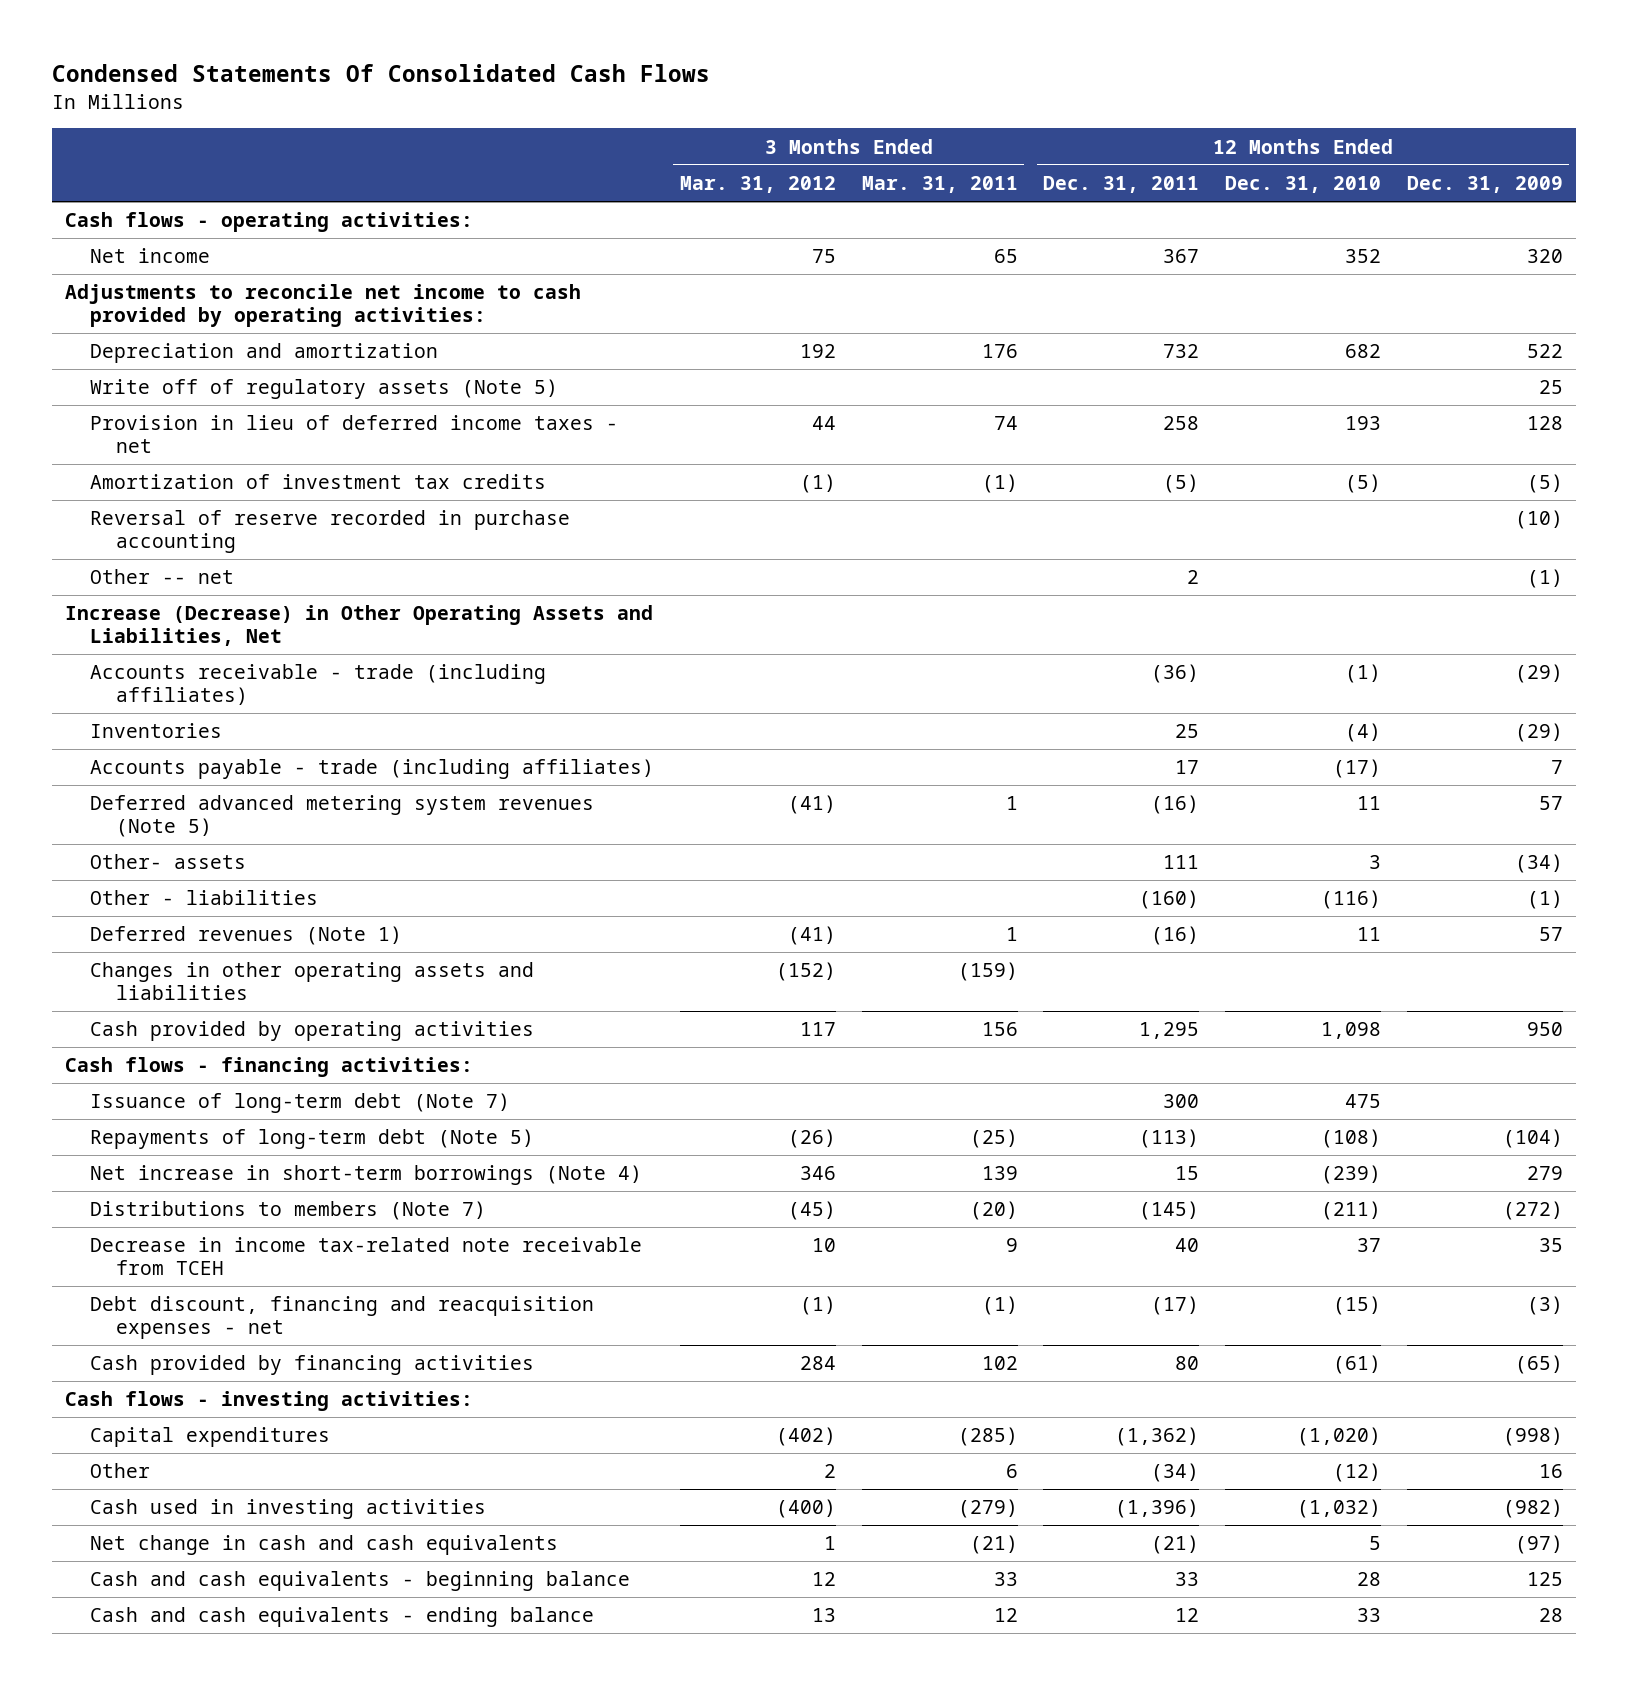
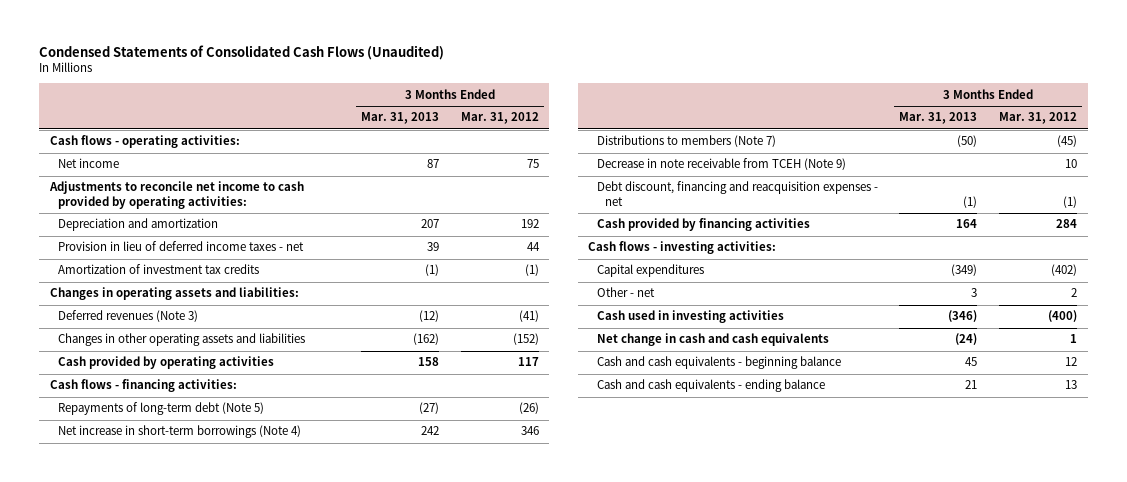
- Condensed Statements Of Consolidated Cash Flows
+ Condensed Statements of Consolidated Cash Flows (Unaudited)
- | 3 Months Ended Mar. 31, 2012 | 3 Months Ended Mar. 31, 2011 | 12 Months Ended Dec. 31, 2011 | 12 Months Ended Dec. 31, 2010 | 12 Months Ended Dec. 31, 2009
+ | 3 Months Ended Mar. 31, 2013 | 3 Months Ended Mar. 31, 2012
- Write off of regulatory assets (Note 5) | | | | | 25
- Reversal of reserve recorded in purchase accounting | | | | | (10)
- Other -- net | | | 2 | | (1)
- Increase (Decrease) in Other Operating Assets and Liabilities, Net
- Accounts receivable - trade (including affiliates) | | | (36) | (1) | (29)
- Inventories | | | 25 | (4) | (29)
- Accounts payable - trade (including affiliates) | | | 17 | (17) | 7
- Deferred advanced metering system revenues (Note 5) | (41) | 1 | (16) | 11 | 57
- Other- assets | | | 111 | 3 | (34)
- Other - liabilities | | | (160) | (116) | (1)
- Deferred revenues (Note 1) | (41) | 1 | (16) | 11 | 57
+ Changes in operating assets and liabilities:
+ Deferred revenues (Note 3) | (12) | (41)
- Issuance of long-term debt (Note 7) | | | 300 | 475 |
- Decrease in income tax-related note receivable from TCEH | 10 | 9 | 40 | 37 | 35
+ Decrease in note receivable from TCEH (Note 9) | | 10
- Other | 2 | 6 | (34) | (12) | 16
+ Other - net | 3 | 2

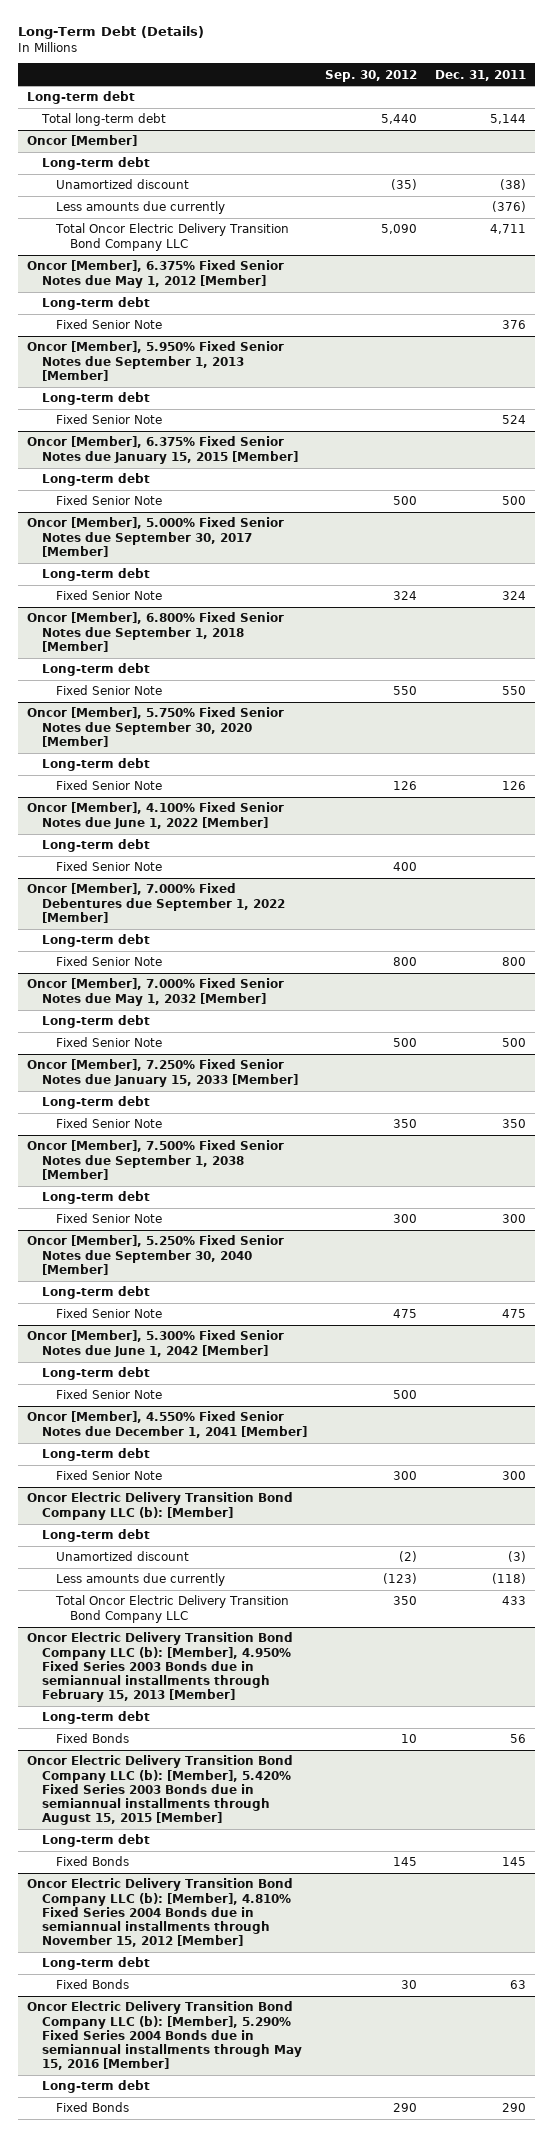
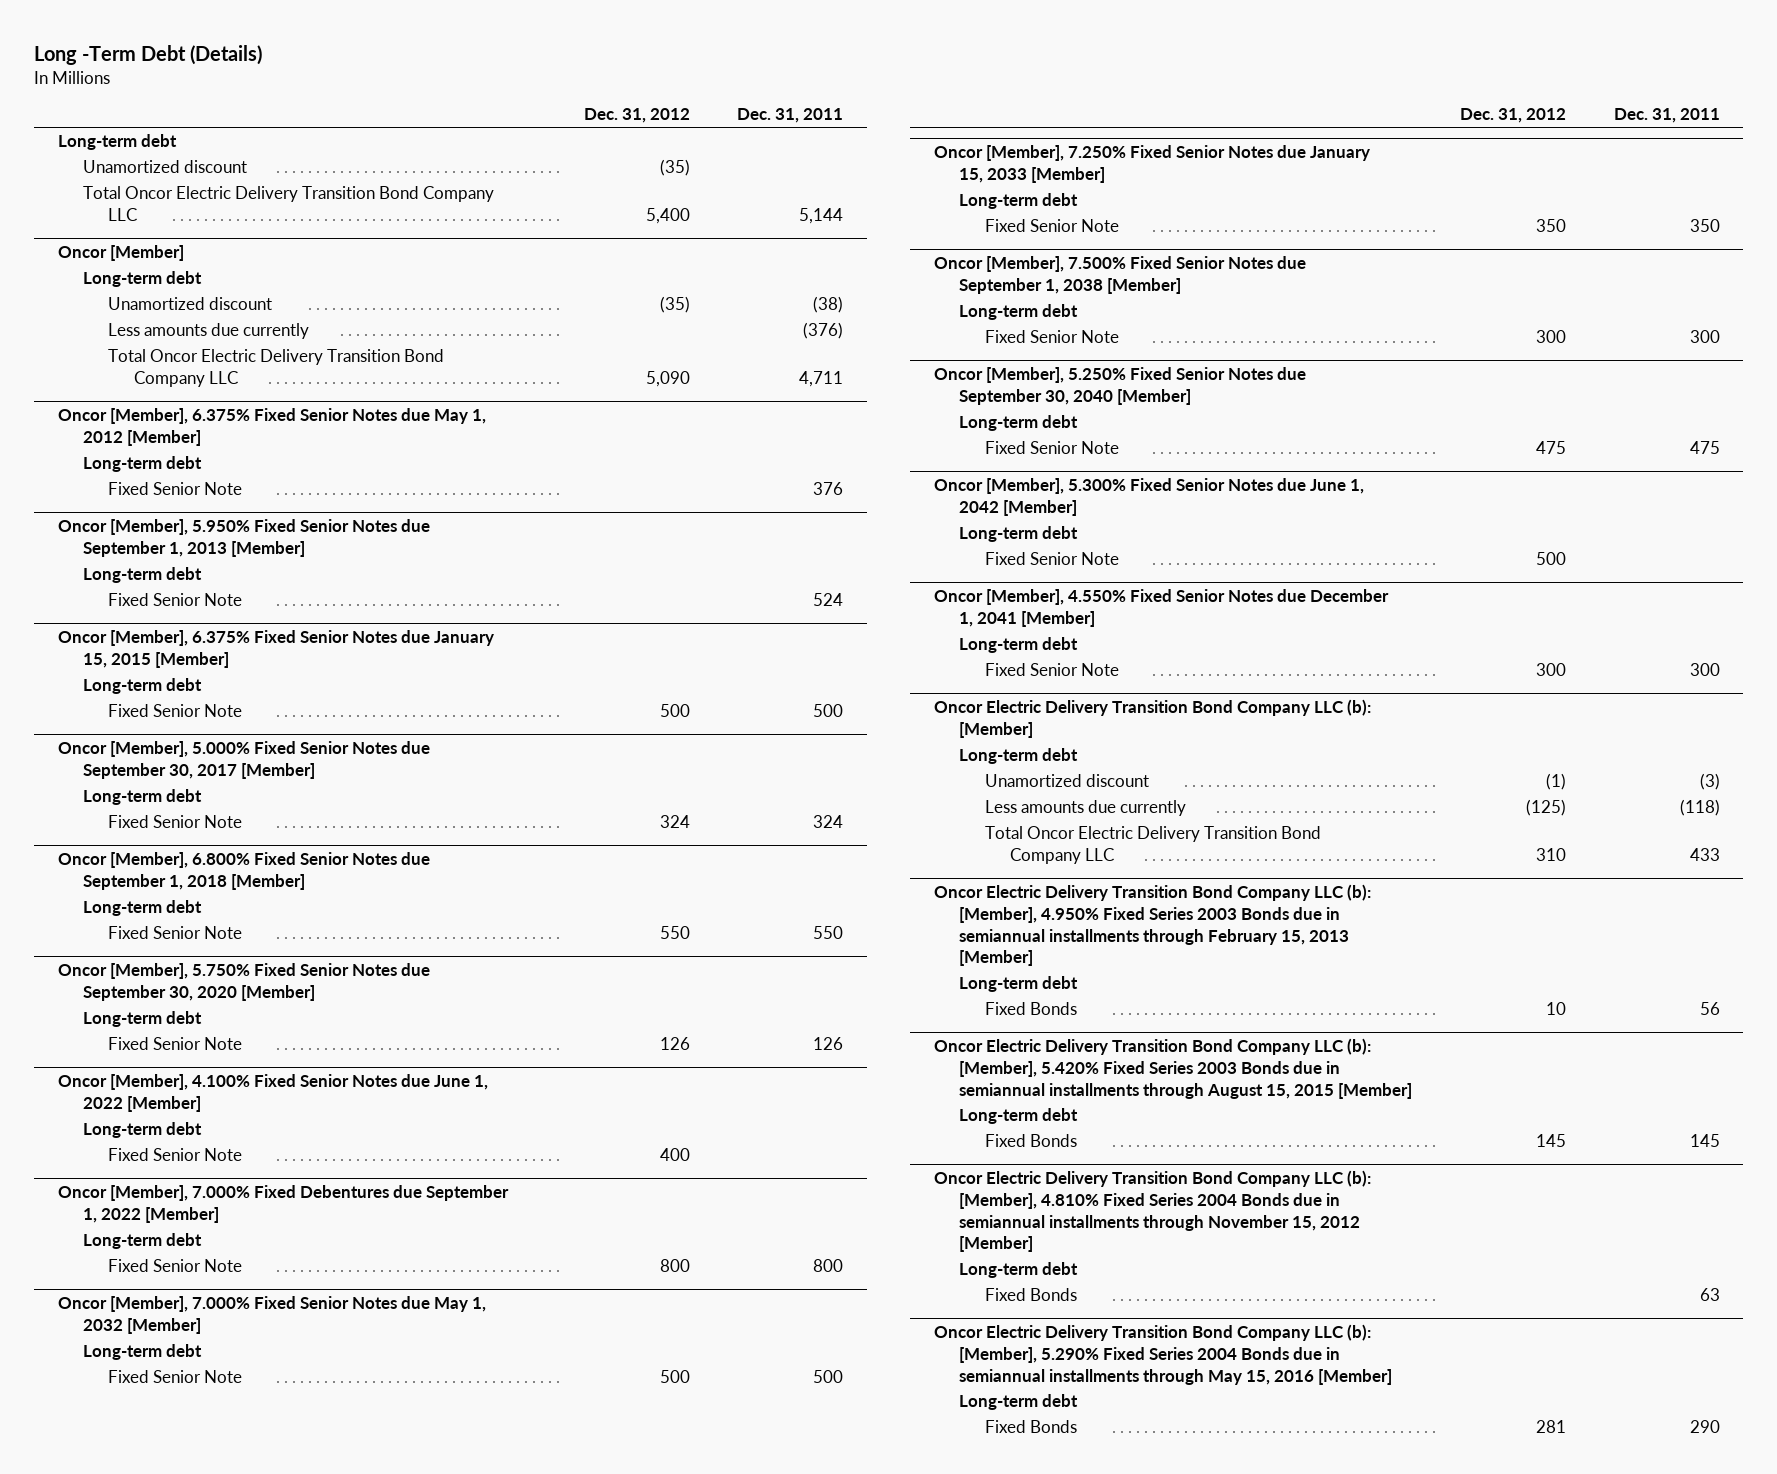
- Long-Term Debt (Details)
+ Long -Term Debt (Details)
- | Sep. 30, 2012 | Dec. 31, 2011
+ | Dec. 31, 2012 | Dec. 31, 2011
- Total long-term debt | 5,440 | 5,144
+ Unamortized discount | (35) |
+ Total Oncor Electric Delivery Transition Bond Company LLC | 5,400 | 5,144

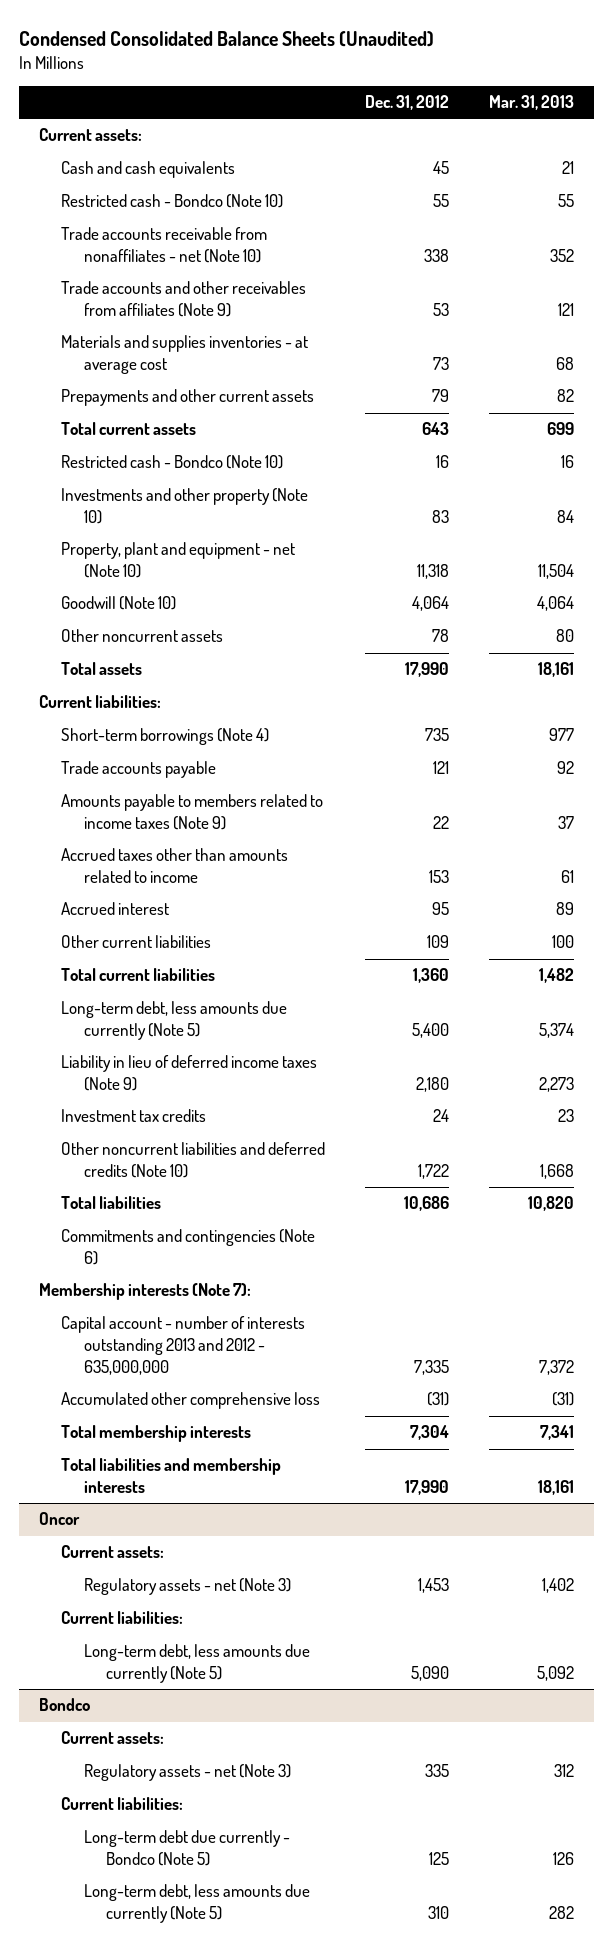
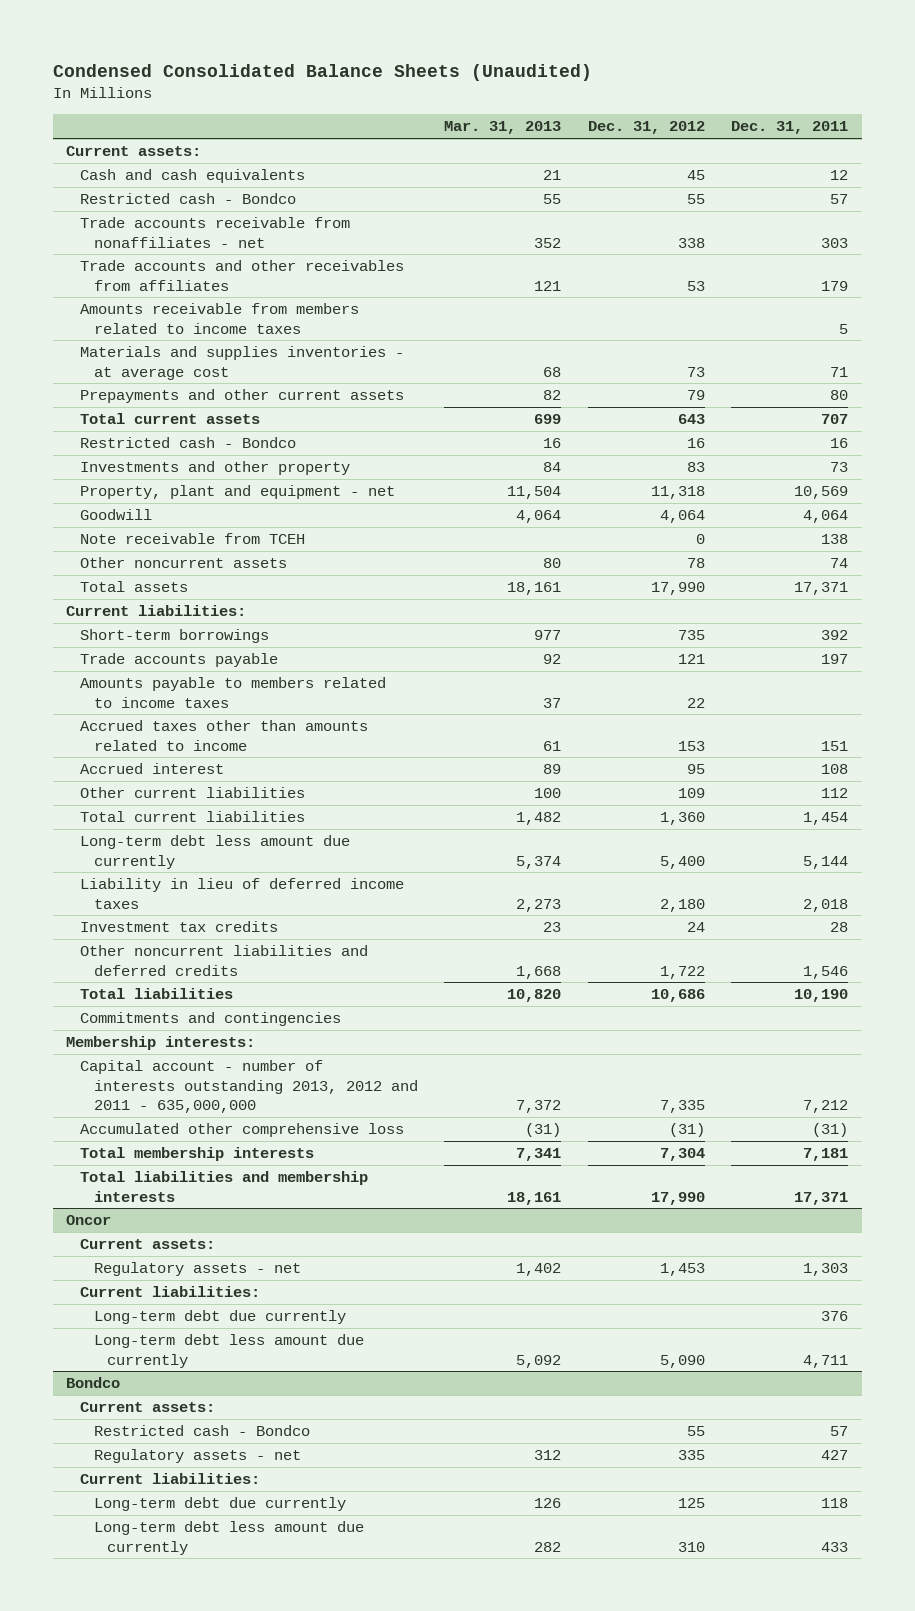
- | Dec. 31, 2012 | Mar. 31, 2013
+ | Mar. 31, 2013 | Dec. 31, 2012 | Dec. 31, 2011
- Restricted cash - Bondco (Note 10) | 55 | 55
- Trade accounts receivable from nonaffiliates - net (Note 10) | 338 | 352
- Trade accounts and other receivables from affiliates (Note 9) | 53 | 121
+ Restricted cash - Bondco | 55 | 55 | 57
+ Trade accounts receivable from nonaffiliates - net | 352 | 338 | 303
+ Trade accounts and other receivables from affiliates | 121 | 53 | 179
+ Amounts receivable from members related to income taxes | | | 5
- Restricted cash - Bondco (Note 10) | 16 | 16
- Investments and other property (Note 10) | 83 | 84
- Property, plant and equipment - net (Note 10) | 11,318 | 11,504
- Goodwill (Note 10) | 4,064 | 4,064
+ Restricted cash - Bondco | 16 | 16 | 16
+ Investments and other property | 84 | 83 | 73
+ Property, plant and equipment - net | 11,504 | 11,318 | 10,569
+ Goodwill | 4,064 | 4,064 | 4,064
+ Note receivable from TCEH | | 0 | 138
- Short-term borrowings (Note 4) | 735 | 977
+ Short-term borrowings | 977 | 735 | 392
- Amounts payable to members related to income taxes (Note 9) | 22 | 37
+ Amounts payable to members related to income taxes | 37 | 22 |
- Long-term debt, less amounts due currently (Note 5) | 5,400 | 5,374
- Liability in lieu of deferred income taxes (Note 9) | 2,180 | 2,273
+ Long-term debt less amount due currently | 5,374 | 5,400 | 5,144
+ Liability in lieu of deferred income taxes | 2,273 | 2,180 | 2,018
- Other noncurrent liabilities and deferred credits (Note 10) | 1,722 | 1,668
+ Other noncurrent liabilities and deferred credits | 1,668 | 1,722 | 1,546
- Commitments and contingencies (Note 6)
- Membership interests (Note 7):
- Capital account - number of interests outstanding 2013 and 2012 - 635,000,000 | 7,335 | 7,372
+ Commitments and contingencies
+ Membership interests:
+ Capital account - number of interests outstanding 2013, 2012 and 2011 - 635,000,000 | 7,372 | 7,335 | 7,212
@ Oncor
- Regulatory assets - net (Note 3) | 1,453 | 1,402
+ Regulatory assets - net | 1,402 | 1,453 | 1,303
- Long-term debt, less amounts due currently (Note 5) | 5,090 | 5,092
+ Long-term debt due currently | | | 376
+ Long-term debt less amount due currently | 5,092 | 5,090 | 4,711
@ Bondco
- Regulatory assets - net (Note 3) | 335 | 312
+ Restricted cash - Bondco | | 55 | 57
+ Regulatory assets - net | 312 | 335 | 427
- Long-term debt due currently - Bondco (Note 5) | 125 | 126
- Long-term debt, less amounts due currently (Note 5) | 310 | 282
+ Long-term debt due currently | 126 | 125 | 118
+ Long-term debt less amount due currently | 282 | 310 | 433

